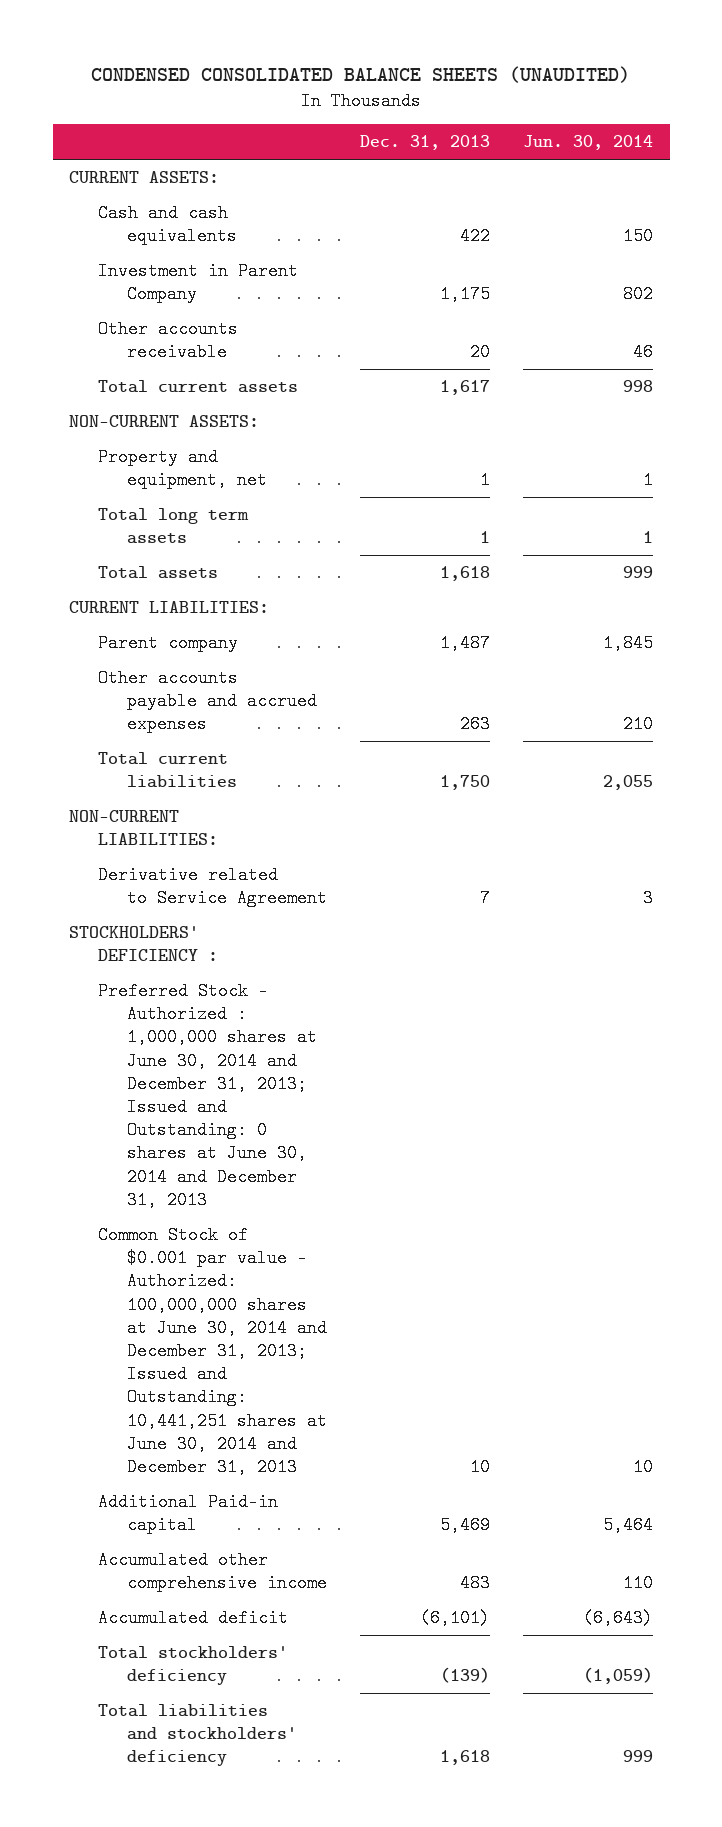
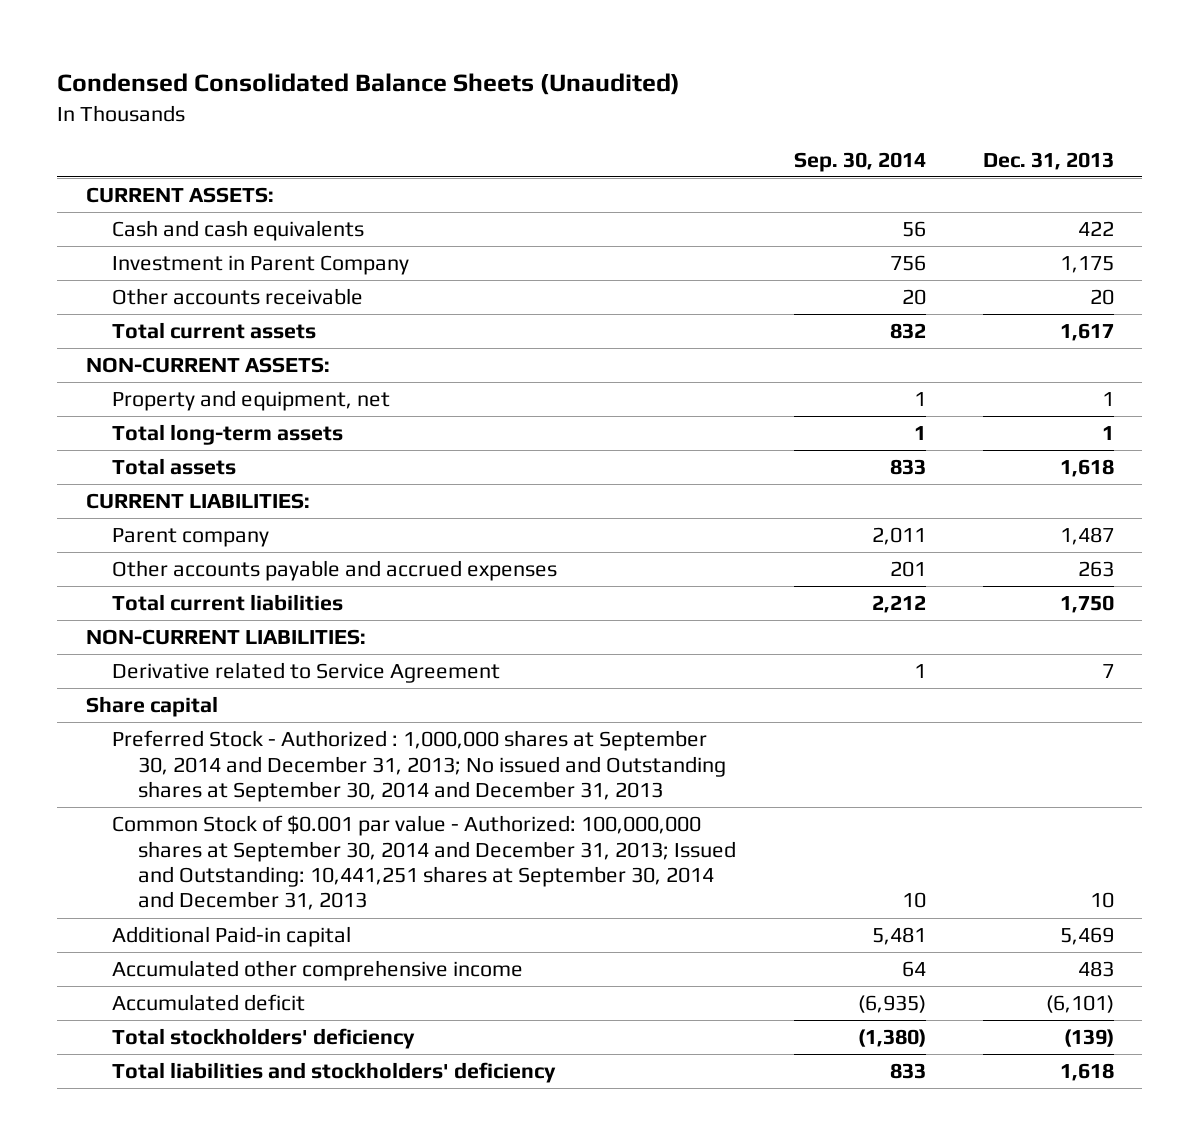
- CONDENSED CONSOLIDATED BALANCE SHEETS (UNAUDITED)
+ Condensed Consolidated Balance Sheets (Unaudited)
- | Dec. 31, 2013 | Jun. 30, 2014
+ | Sep. 30, 2014 | Dec. 31, 2013
- Total long term assets | 1 | 1
+ Total long-term assets | 1 | 1
- STOCKHOLDERS' DEFICIENCY :
- Preferred Stock - Authorized : 1,000,000 shares at June 30, 2014 and December 31, 2013; Issued and Outstanding: 0 shares at June 30, 2014 and December 31, 2013
- Common Stock of $0.001 par value - Authorized: 100,000,000 shares at June 30, 2014 and December 31, 2013; Issued and Outstanding: 10,441,251 shares at June 30, 2014 and December 31, 2013 | 10 | 10
+ Share capital
+ Preferred Stock - Authorized : 1,000,000 shares at September 30, 2014 and December 31, 2013; No issued and Outstanding shares at September 30, 2014 and December 31, 2013
+ Common Stock of $0.001 par value - Authorized: 100,000,000 shares at September 30, 2014 and December 31, 2013; Issued and Outstanding: 10,441,251 shares at September 30, 2014 and December 31, 2013 | 10 | 10

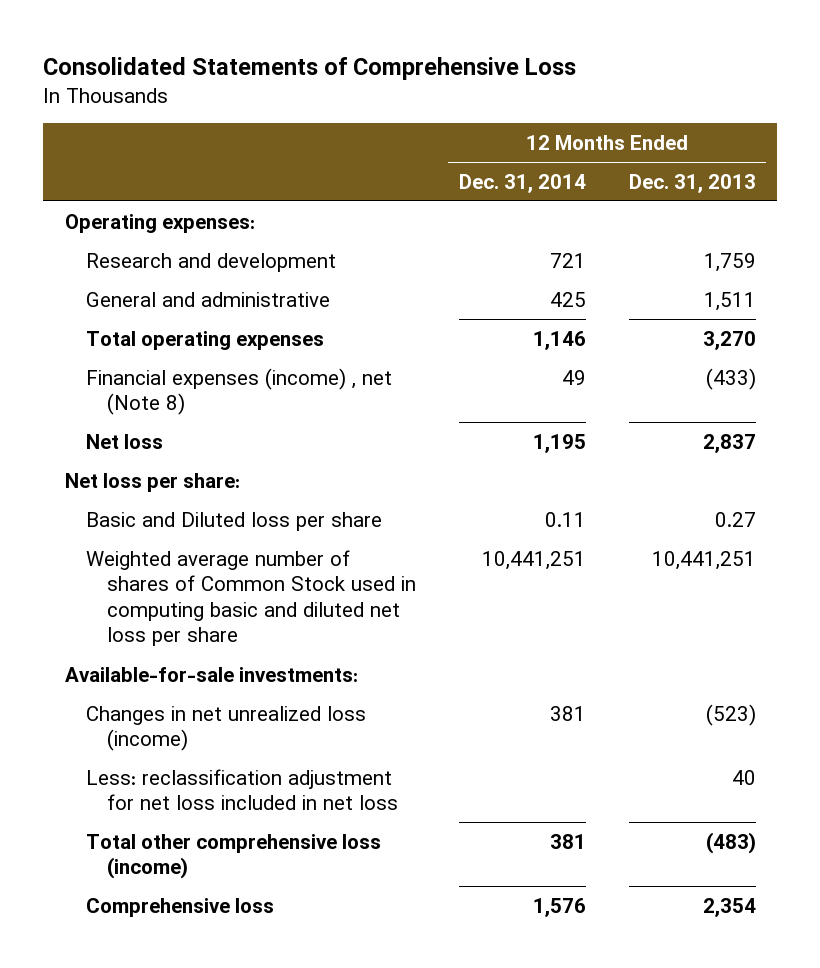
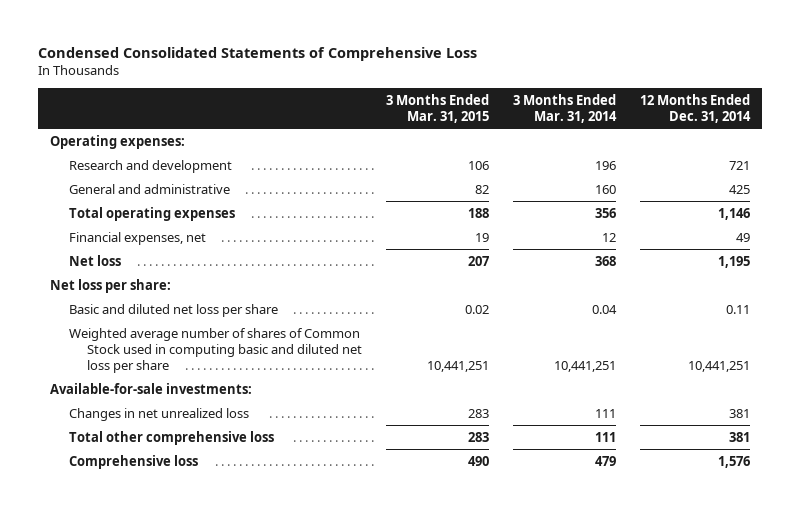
- Consolidated Statements of Comprehensive Loss
+ Condensed Consolidated Statements of Comprehensive Loss
- | 12 Months Ended Dec. 31, 2014 | 12 Months Ended Dec. 31, 2013
+ | 3 Months Ended Mar. 31, 2015 | 3 Months Ended Mar. 31, 2014 | 12 Months Ended Dec. 31, 2014
- Financial expenses (income) , net (Note 8) | 49 | (433)
+ Financial expenses, net | 19 | 12 | 49
- Basic and Diluted loss per share | 0.11 | 0.27
+ Basic and diluted net loss per share | 0.02 | 0.04 | 0.11
- Changes in net unrealized loss (income) | 381 | (523)
- Less: reclassification adjustment for net loss included in net loss | | 40
- Total other comprehensive loss (income) | 381 | (483)
+ Changes in net unrealized loss | 283 | 111 | 381
+ Total other comprehensive loss | 283 | 111 | 381

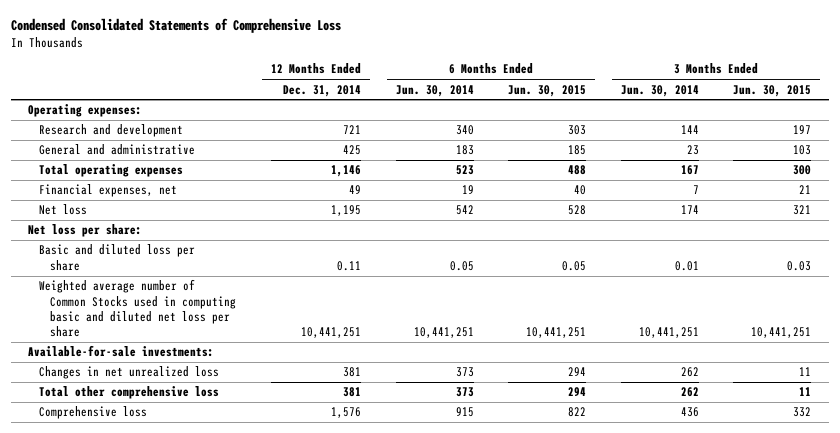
- | 3 Months Ended Mar. 31, 2015 | 3 Months Ended Mar. 31, 2014 | 12 Months Ended Dec. 31, 2014
+ | 12 Months Ended Dec. 31, 2014 | 6 Months Ended Jun. 30, 2014 | 6 Months Ended Jun. 30, 2015 | 3 Months Ended Jun. 30, 2014 | 3 Months Ended Jun. 30, 2015
- Basic and diluted net loss per share | 0.02 | 0.04 | 0.11
- Weighted average number of shares of Common Stock used in computing basic and diluted net loss per share | 10,441,251 | 10,441,251 | 10,441,251
+ Basic and diluted loss per share | 0.11 | 0.05 | 0.05 | 0.01 | 0.03
+ Weighted average number of Common Stocks used in computing basic and diluted net loss per share | 10,441,251 | 10,441,251 | 10,441,251 | 10,441,251 | 10,441,251

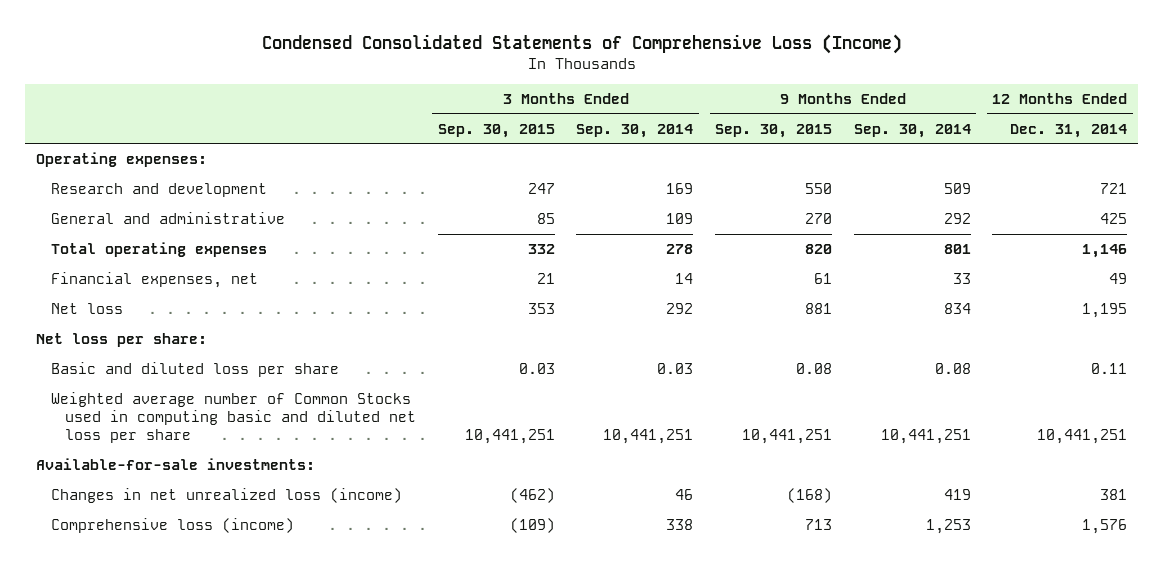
- Condensed Consolidated Statements of Comprehensive Loss
+ Condensed Consolidated Statements of Comprehensive Loss (Income)
- | 12 Months Ended Dec. 31, 2014 | 6 Months Ended Jun. 30, 2014 | 6 Months Ended Jun. 30, 2015 | 3 Months Ended Jun. 30, 2014 | 3 Months Ended Jun. 30, 2015
+ | 3 Months Ended Sep. 30, 2015 | 3 Months Ended Sep. 30, 2014 | 9 Months Ended Sep. 30, 2015 | 9 Months Ended Sep. 30, 2014 | 12 Months Ended Dec. 31, 2014
- Changes in net unrealized loss | 381 | 373 | 294 | 262 | 11
- Total other comprehensive loss | 381 | 373 | 294 | 262 | 11
- Comprehensive loss | 1,576 | 915 | 822 | 436 | 332
+ Changes in net unrealized loss (income) | (462) | 46 | (168) | 419 | 381
+ Comprehensive loss (income) | (109) | 338 | 713 | 1,253 | 1,576

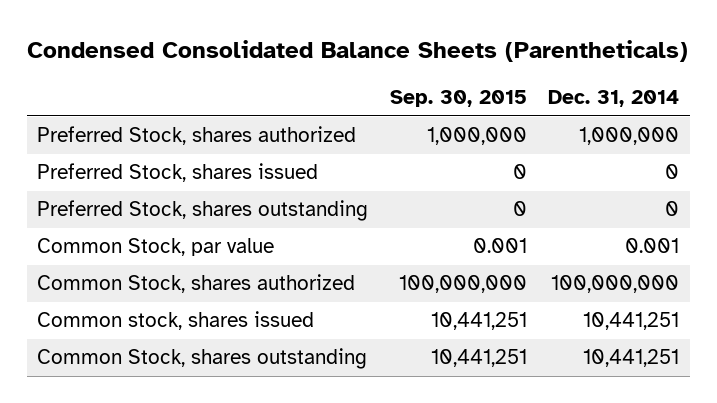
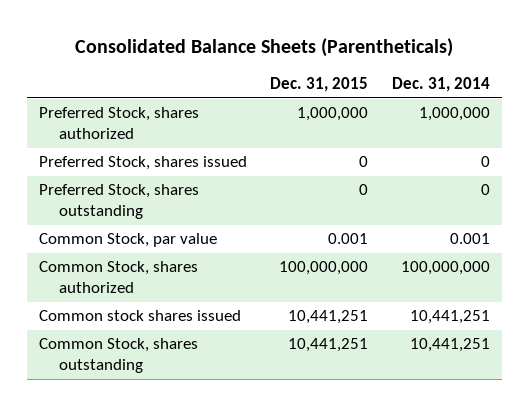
- Condensed Consolidated Balance Sheets (Parentheticals)
+ Consolidated Balance Sheets (Parentheticals)
- | Sep. 30, 2015 | Dec. 31, 2014
+ | Dec. 31, 2015 | Dec. 31, 2014
- Common stock, shares issued | 10,441,251 | 10,441,251
+ Common stock shares issued | 10,441,251 | 10,441,251

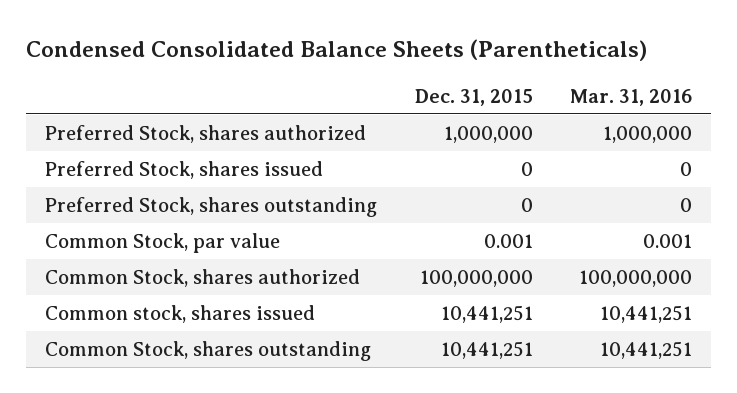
- Consolidated Balance Sheets (Parentheticals)
+ Condensed Consolidated Balance Sheets (Parentheticals)
- | Dec. 31, 2015 | Dec. 31, 2014
+ | Dec. 31, 2015 | Mar. 31, 2016
- Common stock shares issued | 10,441,251 | 10,441,251
+ Common stock, shares issued | 10,441,251 | 10,441,251

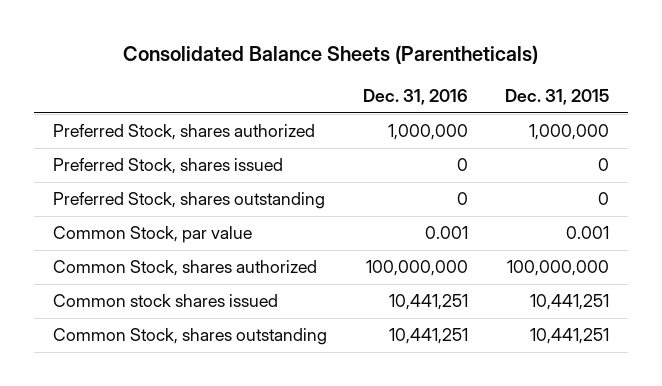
- Condensed Consolidated Balance Sheets (Parentheticals)
+ Consolidated Balance Sheets (Parentheticals)
- | Dec. 31, 2015 | Mar. 31, 2016
+ | Dec. 31, 2016 | Dec. 31, 2015
- Common stock, shares issued | 10,441,251 | 10,441,251
+ Common stock shares issued | 10,441,251 | 10,441,251

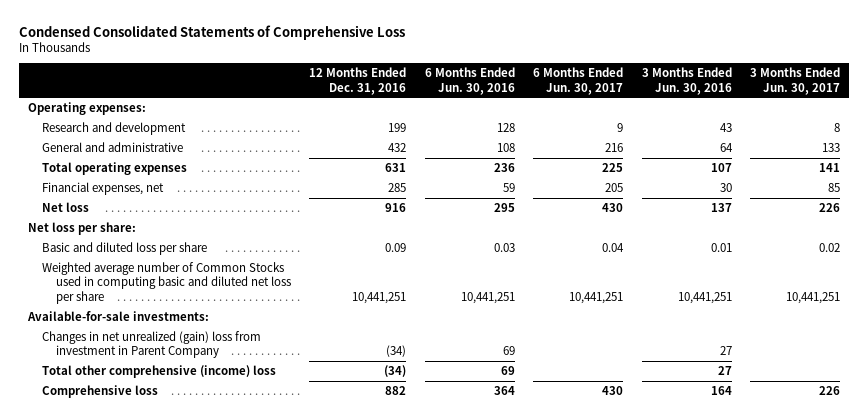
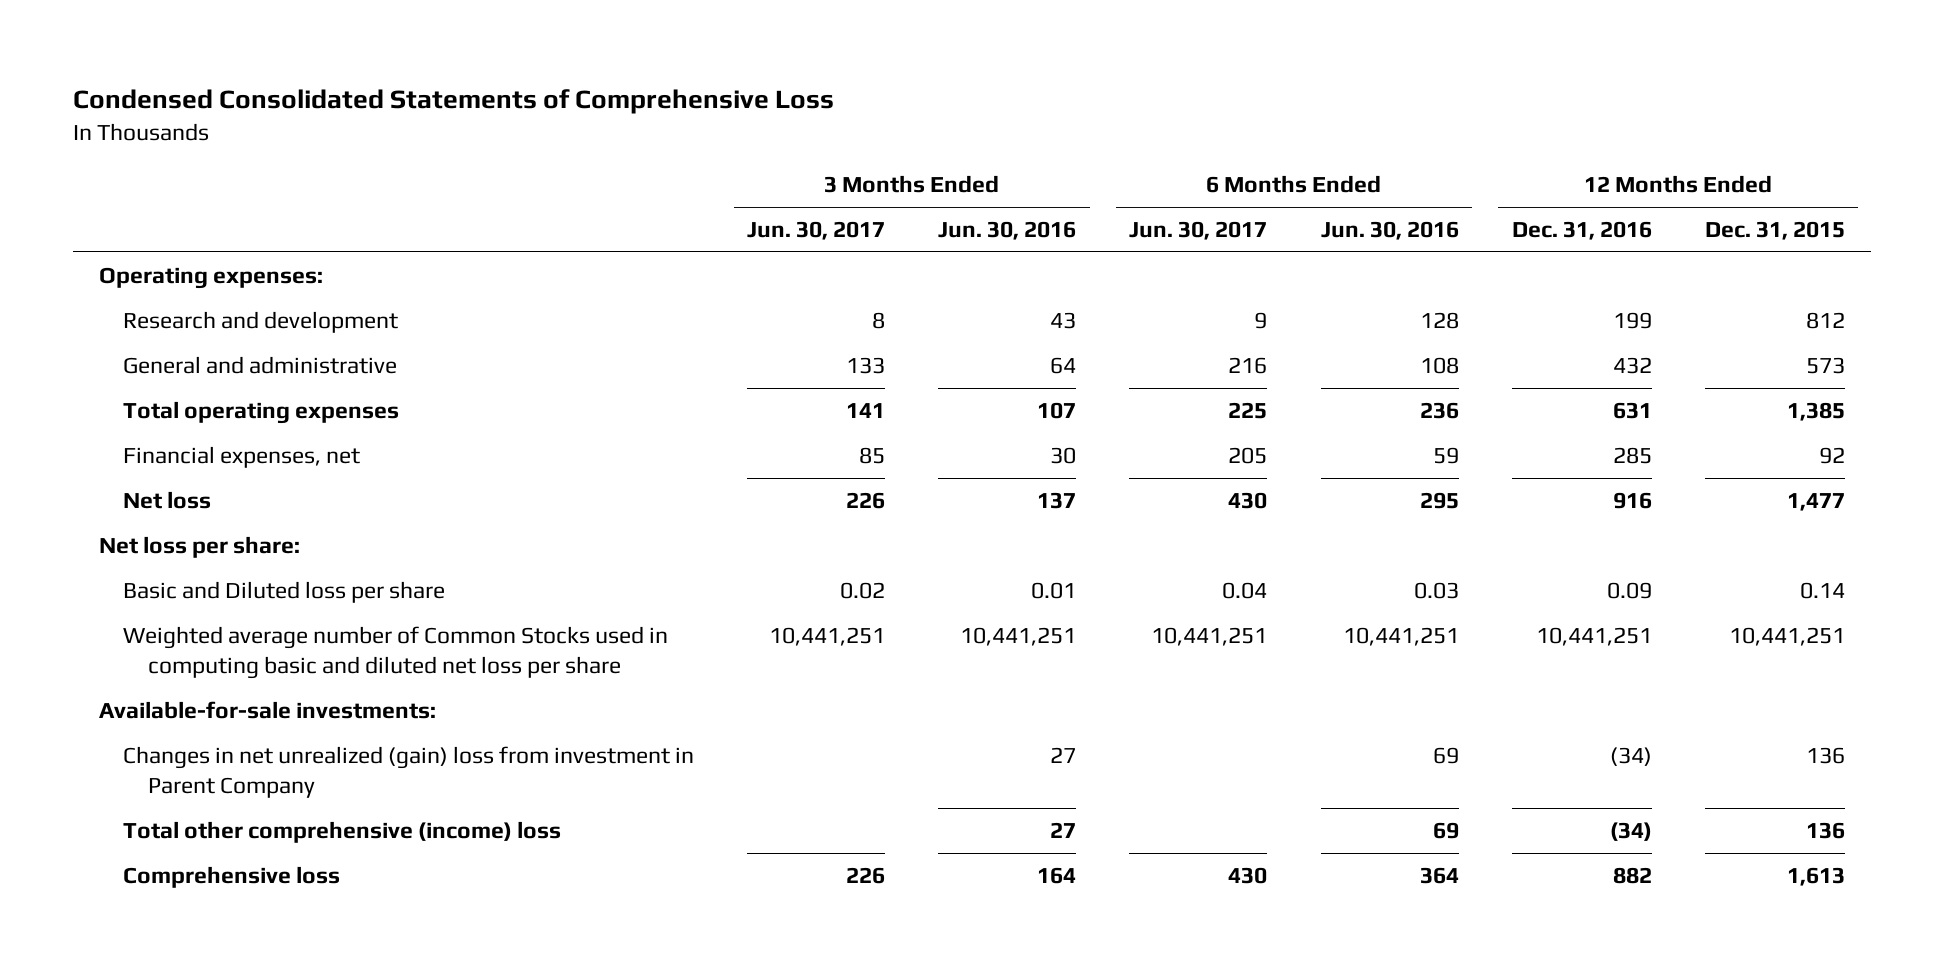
- | 12 Months Ended Dec. 31, 2016 | 6 Months Ended Jun. 30, 2016 | 6 Months Ended Jun. 30, 2017 | 3 Months Ended Jun. 30, 2016 | 3 Months Ended Jun. 30, 2017
+ | 3 Months Ended Jun. 30, 2017 | 3 Months Ended Jun. 30, 2016 | 6 Months Ended Jun. 30, 2017 | 6 Months Ended Jun. 30, 2016 | 12 Months Ended Dec. 31, 2016 | 12 Months Ended Dec. 31, 2015
- Basic and diluted loss per share | 0.09 | 0.03 | 0.04 | 0.01 | 0.02
+ Basic and Diluted loss per share | 0.02 | 0.01 | 0.04 | 0.03 | 0.09 | 0.14

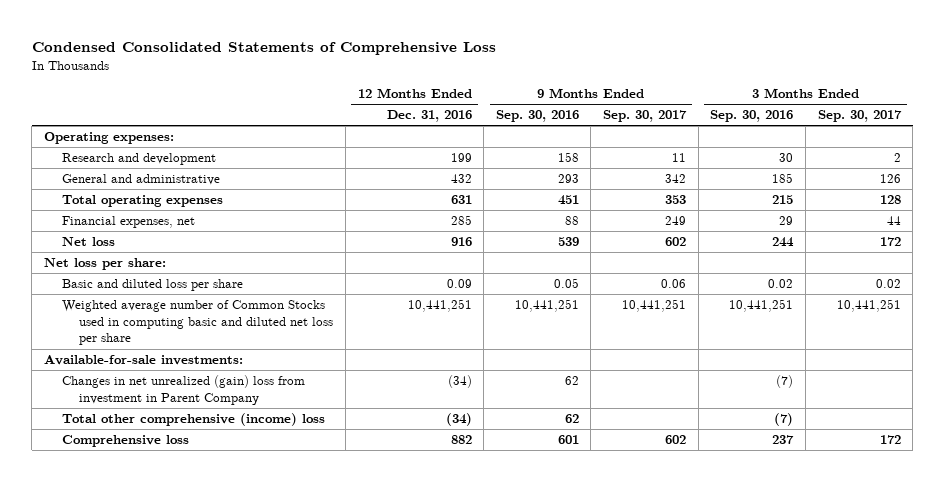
- | 3 Months Ended Jun. 30, 2017 | 3 Months Ended Jun. 30, 2016 | 6 Months Ended Jun. 30, 2017 | 6 Months Ended Jun. 30, 2016 | 12 Months Ended Dec. 31, 2016 | 12 Months Ended Dec. 31, 2015
+ | 12 Months Ended Dec. 31, 2016 | 9 Months Ended Sep. 30, 2016 | 9 Months Ended Sep. 30, 2017 | 3 Months Ended Sep. 30, 2016 | 3 Months Ended Sep. 30, 2017
- Basic and Diluted loss per share | 0.02 | 0.01 | 0.04 | 0.03 | 0.09 | 0.14
+ Basic and diluted loss per share | 0.09 | 0.05 | 0.06 | 0.02 | 0.02

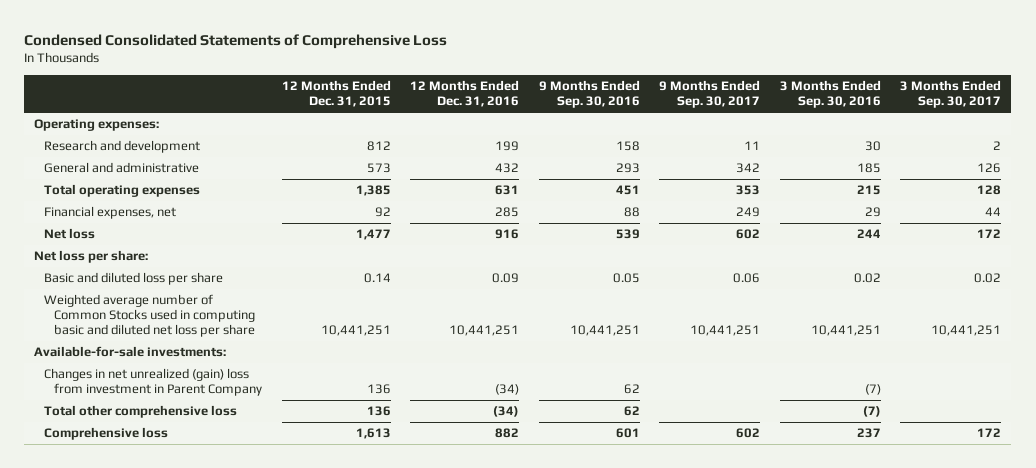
- | 12 Months Ended Dec. 31, 2016 | 9 Months Ended Sep. 30, 2016 | 9 Months Ended Sep. 30, 2017 | 3 Months Ended Sep. 30, 2016 | 3 Months Ended Sep. 30, 2017
+ | 12 Months Ended Dec. 31, 2015 | 12 Months Ended Dec. 31, 2016 | 9 Months Ended Sep. 30, 2016 | 9 Months Ended Sep. 30, 2017 | 3 Months Ended Sep. 30, 2016 | 3 Months Ended Sep. 30, 2017
- Total other comprehensive (income) loss | (34) | 62 | | (7) |
+ Total other comprehensive loss | 136 | (34) | 62 | | (7) |

